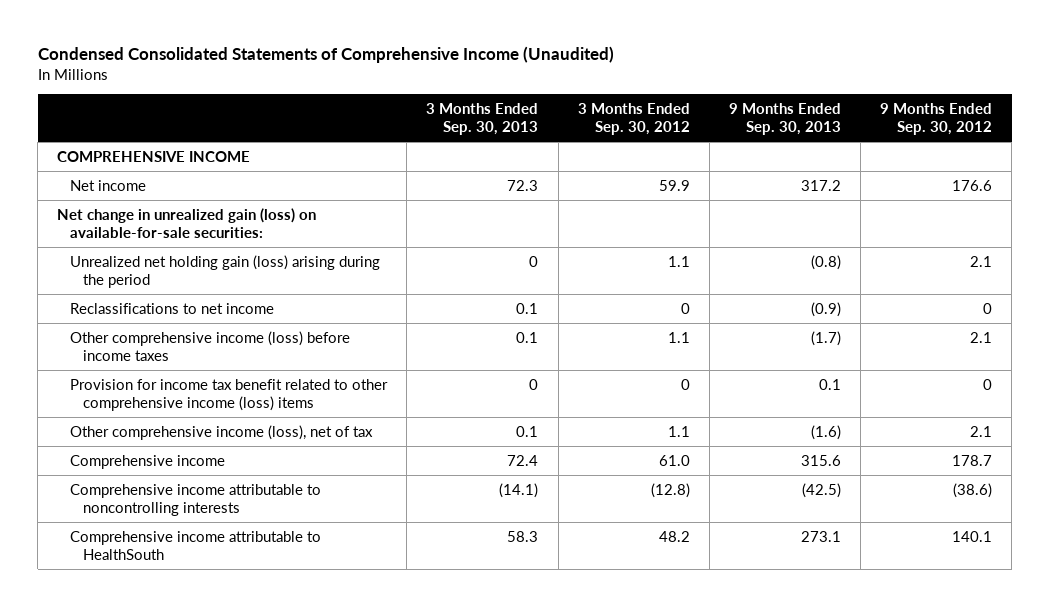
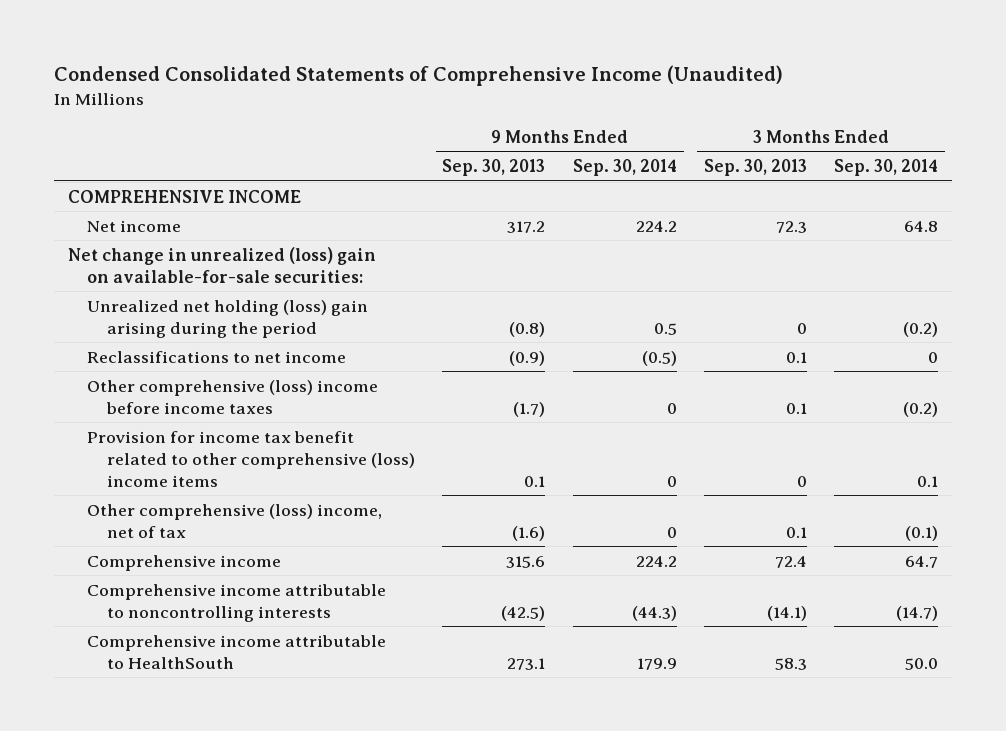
- | 3 Months Ended Sep. 30, 2013 | 3 Months Ended Sep. 30, 2012 | 9 Months Ended Sep. 30, 2013 | 9 Months Ended Sep. 30, 2012
+ | 9 Months Ended Sep. 30, 2013 | 9 Months Ended Sep. 30, 2014 | 3 Months Ended Sep. 30, 2013 | 3 Months Ended Sep. 30, 2014
- Net change in unrealized gain (loss) on available-for-sale securities:
- Unrealized net holding gain (loss) arising during the period | 0 | 1.1 | (0.8) | 2.1
+ Net change in unrealized (loss) gain on available-for-sale securities:
+ Unrealized net holding (loss) gain arising during the period | (0.8) | 0.5 | 0 | (0.2)
- Other comprehensive income (loss) before income taxes | 0.1 | 1.1 | (1.7) | 2.1
- Provision for income tax benefit related to other comprehensive income (loss) items | 0 | 0 | 0.1 | 0
- Other comprehensive income (loss), net of tax | 0.1 | 1.1 | (1.6) | 2.1
+ Other comprehensive (loss) income before income taxes | (1.7) | 0 | 0.1 | (0.2)
+ Provision for income tax benefit related to other comprehensive (loss) income items | 0.1 | 0 | 0 | 0.1
+ Other comprehensive (loss) income, net of tax | (1.6) | 0 | 0.1 | (0.1)

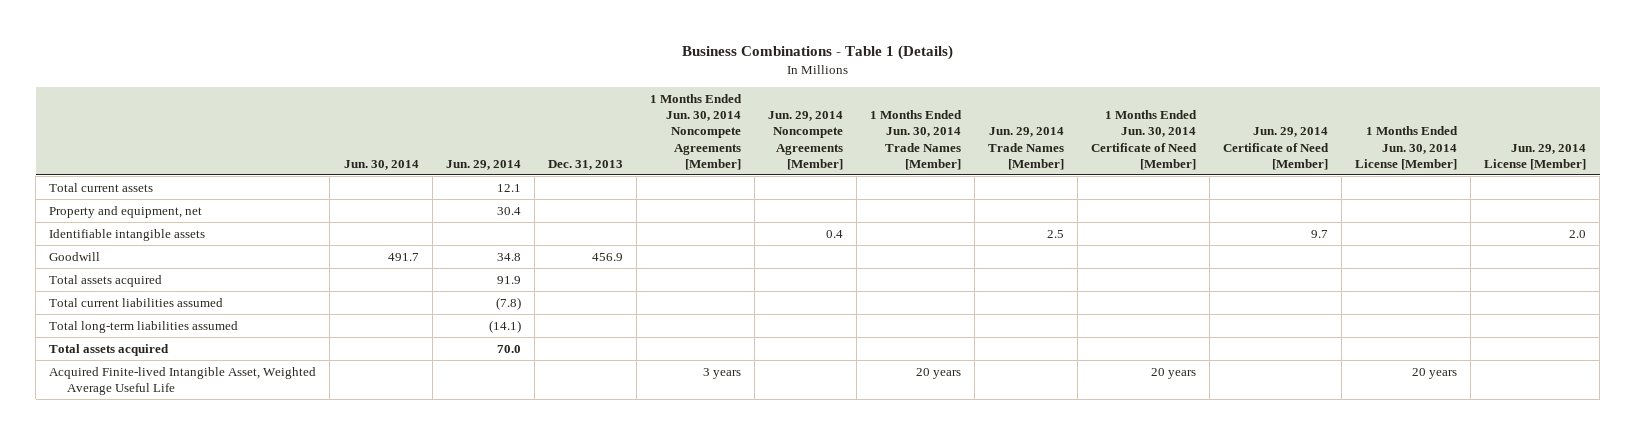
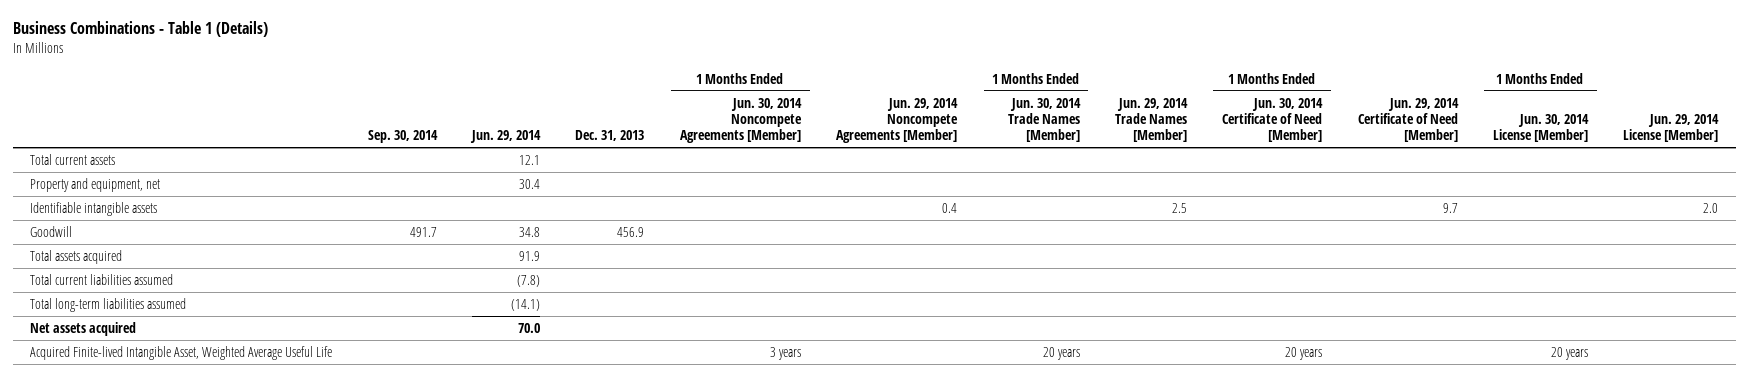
- | Jun. 30, 2014 | Jun. 29, 2014 | Dec. 31, 2013 | 1 Months Ended Jun. 30, 2014 Noncompete Agreements [Member] | Jun. 29, 2014 Noncompete Agreements [Member] | 1 Months Ended Jun. 30, 2014 Trade Names [Member] | Jun. 29, 2014 Trade Names [Member] | 1 Months Ended Jun. 30, 2014 Certificate of Need [Member] | Jun. 29, 2014 Certificate of Need [Member] | 1 Months Ended Jun. 30, 2014 License [Member] | Jun. 29, 2014 License [Member]
+ | Sep. 30, 2014 | Jun. 29, 2014 | Dec. 31, 2013 | 1 Months Ended Jun. 30, 2014 Noncompete Agreements [Member] | Jun. 29, 2014 Noncompete Agreements [Member] | 1 Months Ended Jun. 30, 2014 Trade Names [Member] | Jun. 29, 2014 Trade Names [Member] | 1 Months Ended Jun. 30, 2014 Certificate of Need [Member] | Jun. 29, 2014 Certificate of Need [Member] | 1 Months Ended Jun. 30, 2014 License [Member] | Jun. 29, 2014 License [Member]
- Total assets acquired | | 70.0 | | | | | | | | |
+ Net assets acquired | | 70.0 | | | | | | | | |

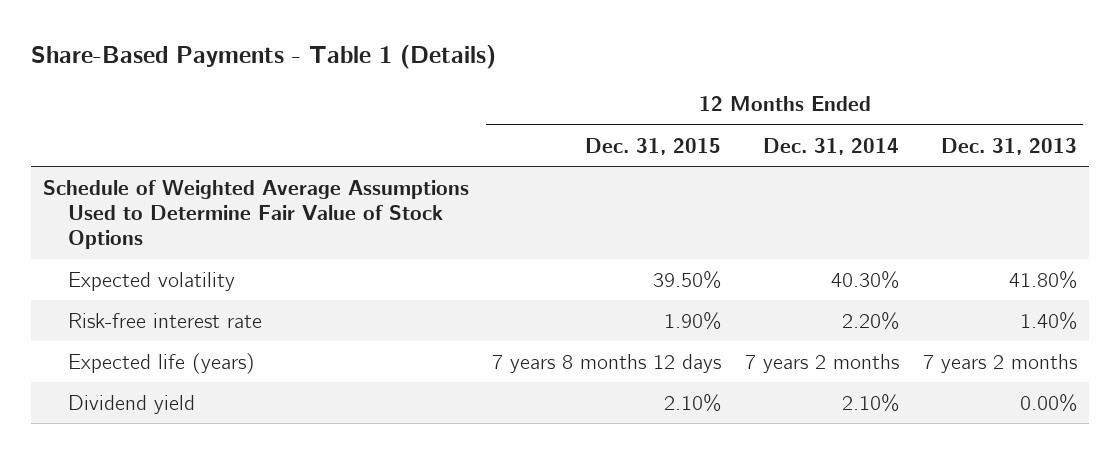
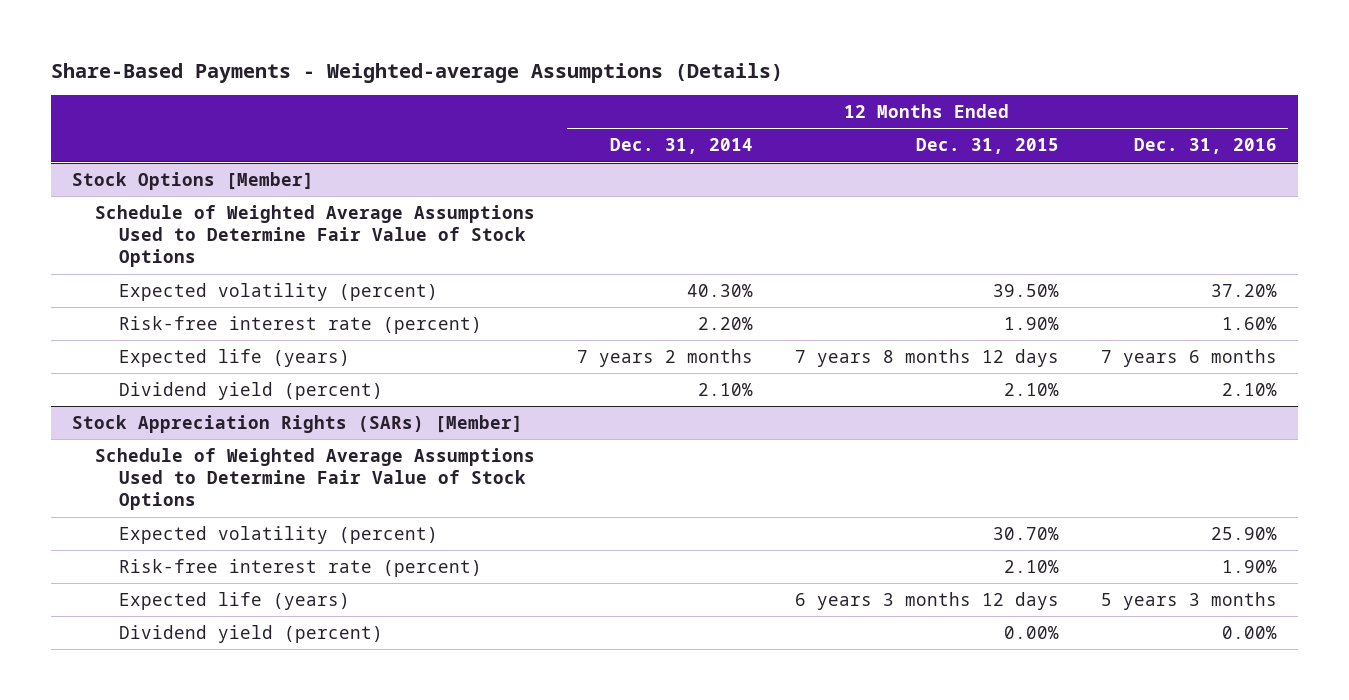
- Share-Based Payments - Table 1 (Details)
+ Share-Based Payments - Weighted-average Assumptions (Details)
- | 12 Months Ended Dec. 31, 2015 | 12 Months Ended Dec. 31, 2014 | 12 Months Ended Dec. 31, 2013
+ | 12 Months Ended Dec. 31, 2014 | 12 Months Ended Dec. 31, 2015 | 12 Months Ended Dec. 31, 2016
+ Stock Options [Member]
- Expected volatility | 39.50% | 40.30% | 41.80%
- Risk-free interest rate | 1.90% | 2.20% | 1.40%
+ Expected volatility (percent) | 40.30% | 39.50% | 37.20%
+ Risk-free interest rate (percent) | 2.20% | 1.90% | 1.60%
- Dividend yield | 2.10% | 2.10% | 0.00%
+ Dividend yield (percent) | 2.10% | 2.10% | 2.10%
+ Stock Appreciation Rights (SARs) [Member]
+ Schedule of Weighted Average Assumptions Used to Determine Fair Value of Stock Options
+ Expected volatility (percent) | | 30.70% | 25.90%
+ Risk-free interest rate (percent) | | 2.10% | 1.90%
+ Expected life (years) | | 6 years 3 months 12 days | 5 years 3 months
+ Dividend yield (percent) | | 0.00% | 0.00%

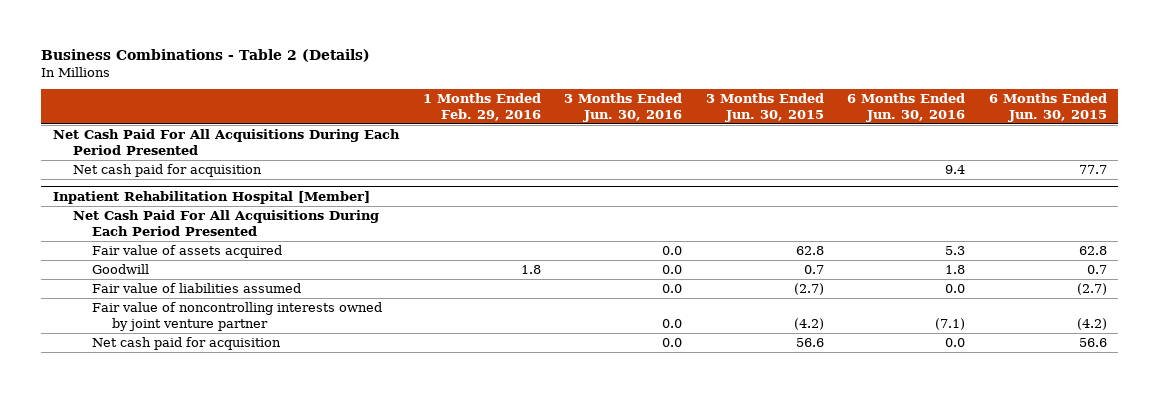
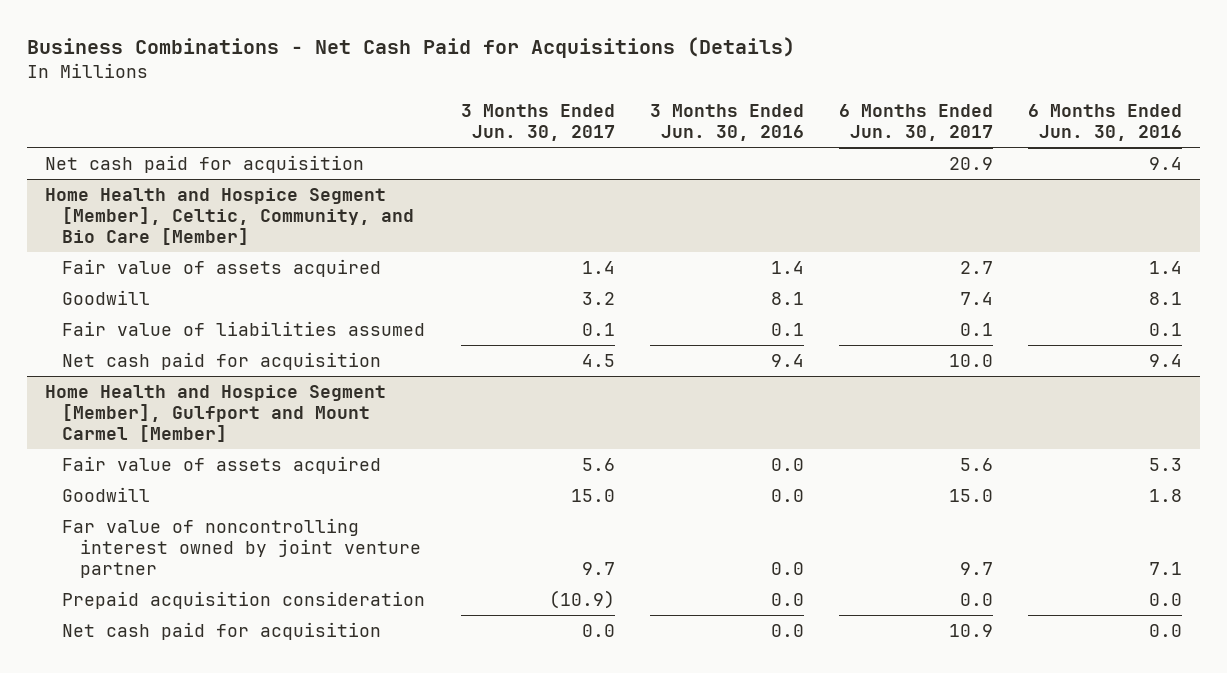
- Business Combinations - Table 2 (Details)
+ Business Combinations - Net Cash Paid for Acquisitions (Details)
- | 1 Months Ended Feb. 29, 2016 | 3 Months Ended Jun. 30, 2016 | 3 Months Ended Jun. 30, 2015 | 6 Months Ended Jun. 30, 2016 | 6 Months Ended Jun. 30, 2015
+ | 3 Months Ended Jun. 30, 2017 | 3 Months Ended Jun. 30, 2016 | 6 Months Ended Jun. 30, 2017 | 6 Months Ended Jun. 30, 2016
- Net Cash Paid For All Acquisitions During Each Period Presented
- Inpatient Rehabilitation Hospital [Member]
- Net Cash Paid For All Acquisitions During Each Period Presented
+ Home Health and Hospice Segment [Member], Celtic, Community, and Bio Care [Member]
+ Fair value of assets acquired | 1.4 | 1.4 | 2.7 | 1.4
+ Goodwill | 3.2 | 8.1 | 7.4 | 8.1
+ Fair value of liabilities assumed | 0.1 | 0.1 | 0.1 | 0.1
+ Net cash paid for acquisition | 4.5 | 9.4 | 10.0 | 9.4
+ Home Health and Hospice Segment [Member], Gulfport and Mount Carmel [Member]
- Fair value of liabilities assumed | | 0.0 | (2.7) | 0.0 | (2.7)
- Fair value of noncontrolling interests owned by joint venture partner | | 0.0 | (4.2) | (7.1) | (4.2)
+ Far value of noncontrolling interest owned by joint venture partner | 9.7 | 0.0 | 9.7 | 7.1
+ Prepaid acquisition consideration | (10.9) | 0.0 | 0.0 | 0.0

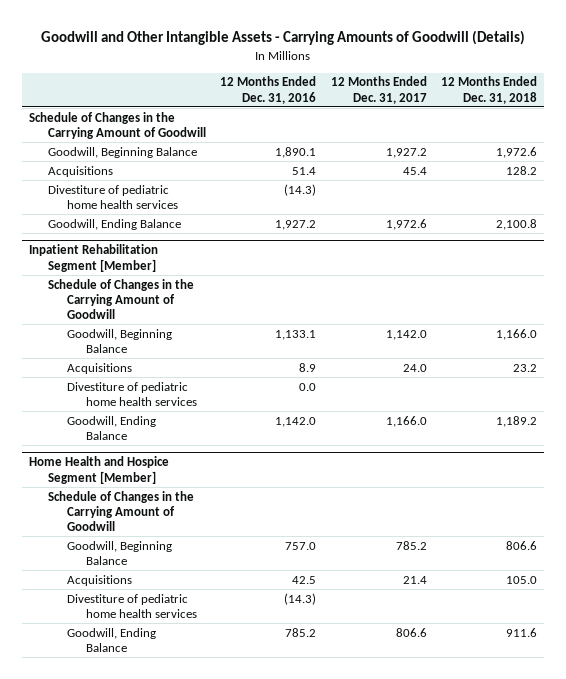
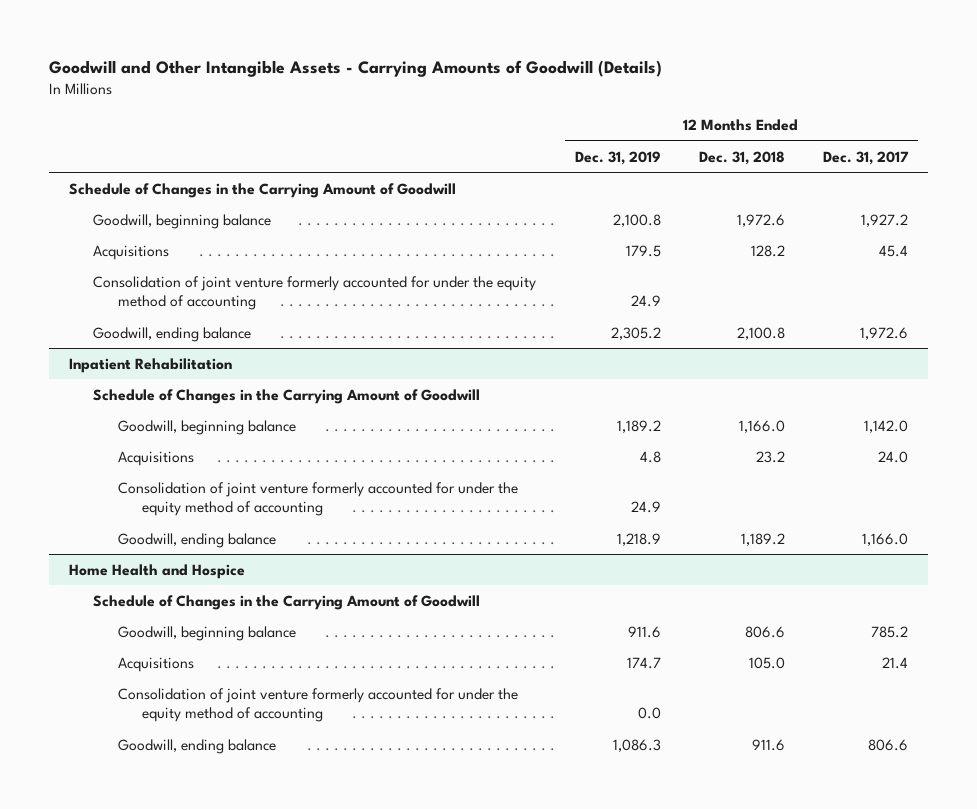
- | 12 Months Ended Dec. 31, 2016 | 12 Months Ended Dec. 31, 2017 | 12 Months Ended Dec. 31, 2018
+ | 12 Months Ended Dec. 31, 2019 | 12 Months Ended Dec. 31, 2018 | 12 Months Ended Dec. 31, 2017
- Goodwill, Beginning Balance | 1,890.1 | 1,927.2 | 1,972.6
+ Goodwill, beginning balance | 2,100.8 | 1,972.6 | 1,927.2
- Divestiture of pediatric home health services | (14.3) | |
- Goodwill, Ending Balance | 1,927.2 | 1,972.6 | 2,100.8
- Inpatient Rehabilitation Segment [Member]
+ Consolidation of joint venture formerly accounted for under the equity method of accounting | 24.9 | |
+ Goodwill, ending balance | 2,305.2 | 2,100.8 | 1,972.6
+ Inpatient Rehabilitation
- Goodwill, Beginning Balance | 1,133.1 | 1,142.0 | 1,166.0
+ Goodwill, beginning balance | 1,189.2 | 1,166.0 | 1,142.0
- Divestiture of pediatric home health services | 0.0 | |
- Goodwill, Ending Balance | 1,142.0 | 1,166.0 | 1,189.2
- Home Health and Hospice Segment [Member]
+ Consolidation of joint venture formerly accounted for under the equity method of accounting | 24.9 | |
+ Goodwill, ending balance | 1,218.9 | 1,189.2 | 1,166.0
+ Home Health and Hospice
- Goodwill, Beginning Balance | 757.0 | 785.2 | 806.6
+ Goodwill, beginning balance | 911.6 | 806.6 | 785.2
- Divestiture of pediatric home health services | (14.3) | |
- Goodwill, Ending Balance | 785.2 | 806.6 | 911.6
+ Consolidation of joint venture formerly accounted for under the equity method of accounting | 0.0 | |
+ Goodwill, ending balance | 1,086.3 | 911.6 | 806.6

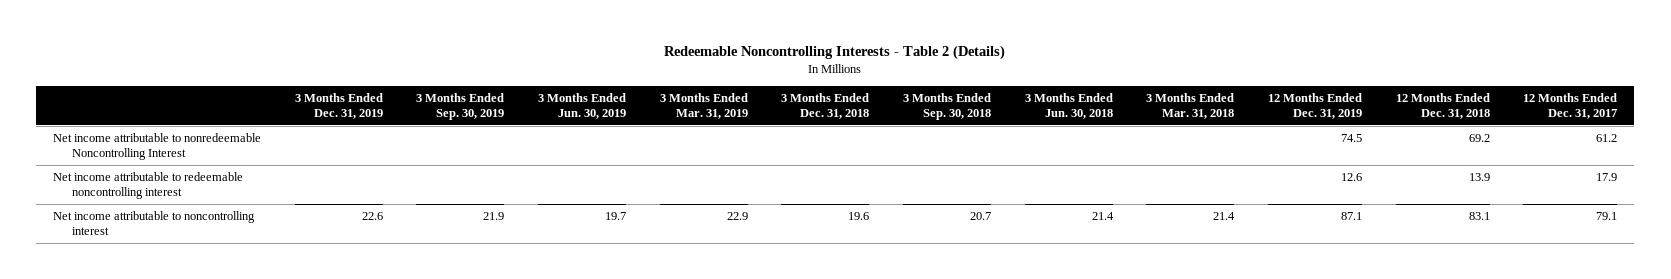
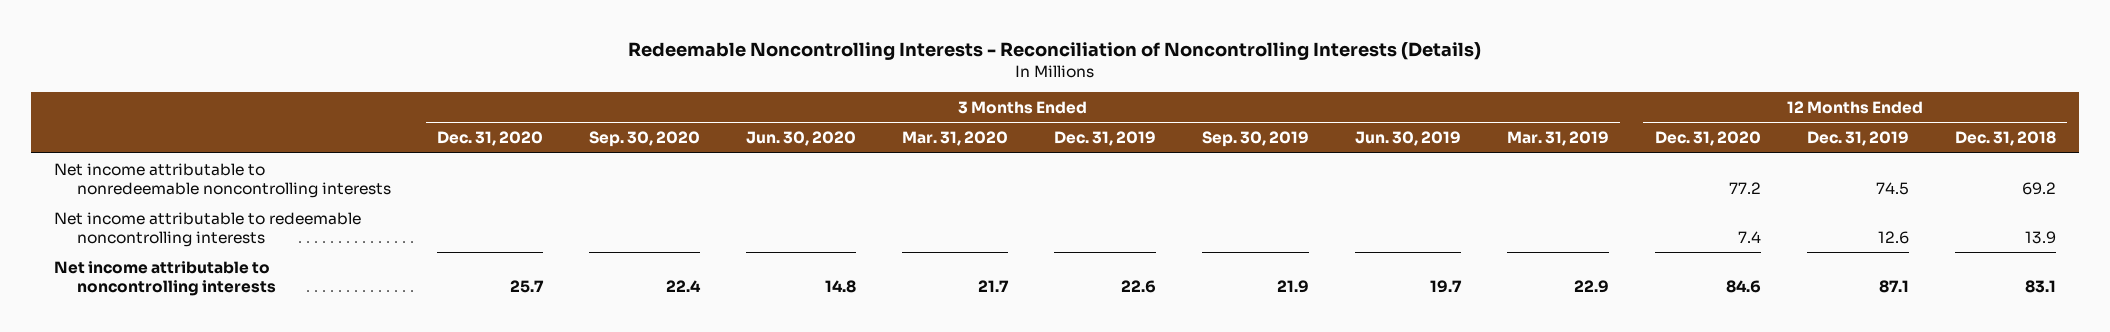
- Redeemable Noncontrolling Interests - Table 2 (Details)
+ Redeemable Noncontrolling Interests - Reconciliation of Noncontrolling Interests (Details)
- | 3 Months Ended Dec. 31, 2019 | 3 Months Ended Sep. 30, 2019 | 3 Months Ended Jun. 30, 2019 | 3 Months Ended Mar. 31, 2019 | 3 Months Ended Dec. 31, 2018 | 3 Months Ended Sep. 30, 2018 | 3 Months Ended Jun. 30, 2018 | 3 Months Ended Mar. 31, 2018 | 12 Months Ended Dec. 31, 2019 | 12 Months Ended Dec. 31, 2018 | 12 Months Ended Dec. 31, 2017
+ | 3 Months Ended Dec. 31, 2020 | 3 Months Ended Sep. 30, 2020 | 3 Months Ended Jun. 30, 2020 | 3 Months Ended Mar. 31, 2020 | 3 Months Ended Dec. 31, 2019 | 3 Months Ended Sep. 30, 2019 | 3 Months Ended Jun. 30, 2019 | 3 Months Ended Mar. 31, 2019 | 12 Months Ended Dec. 31, 2020 | 12 Months Ended Dec. 31, 2019 | 12 Months Ended Dec. 31, 2018
- Net income attributable to nonredeemable Noncontrolling Interest | | | | | | | | | 74.5 | 69.2 | 61.2
- Net income attributable to redeemable noncontrolling interest | | | | | | | | | 12.6 | 13.9 | 17.9
- Net income attributable to noncontrolling interest | 22.6 | 21.9 | 19.7 | 22.9 | 19.6 | 20.7 | 21.4 | 21.4 | 87.1 | 83.1 | 79.1
+ Net income attributable to nonredeemable noncontrolling interests | | | | | | | | | 77.2 | 74.5 | 69.2
+ Net income attributable to redeemable noncontrolling interests | | | | | | | | | 7.4 | 12.6 | 13.9
+ Net income attributable to noncontrolling interests | 25.7 | 22.4 | 14.8 | 21.7 | 22.6 | 21.9 | 19.7 | 22.9 | 84.6 | 87.1 | 83.1

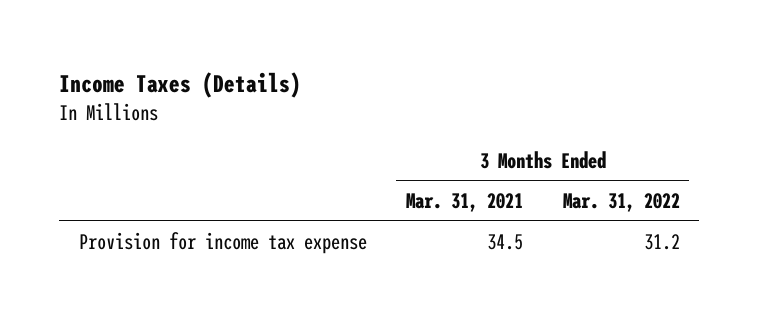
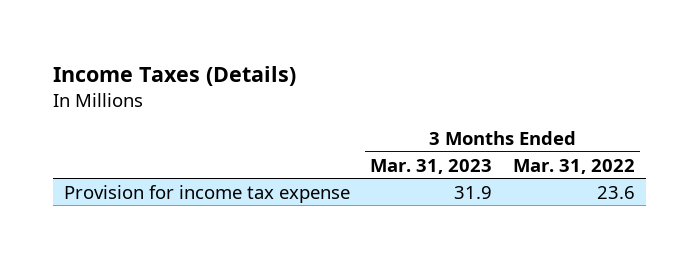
- | 3 Months Ended Mar. 31, 2021 | 3 Months Ended Mar. 31, 2022
+ | 3 Months Ended Mar. 31, 2023 | 3 Months Ended Mar. 31, 2022
- Provision for income tax expense | 34.5 | 31.2
+ Provision for income tax expense | 31.9 | 23.6

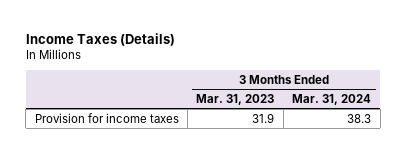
- | 3 Months Ended Mar. 31, 2023 | 3 Months Ended Mar. 31, 2022
+ | 3 Months Ended Mar. 31, 2023 | 3 Months Ended Mar. 31, 2024
- Provision for income tax expense | 31.9 | 23.6
+ Provision for income taxes | 31.9 | 38.3

